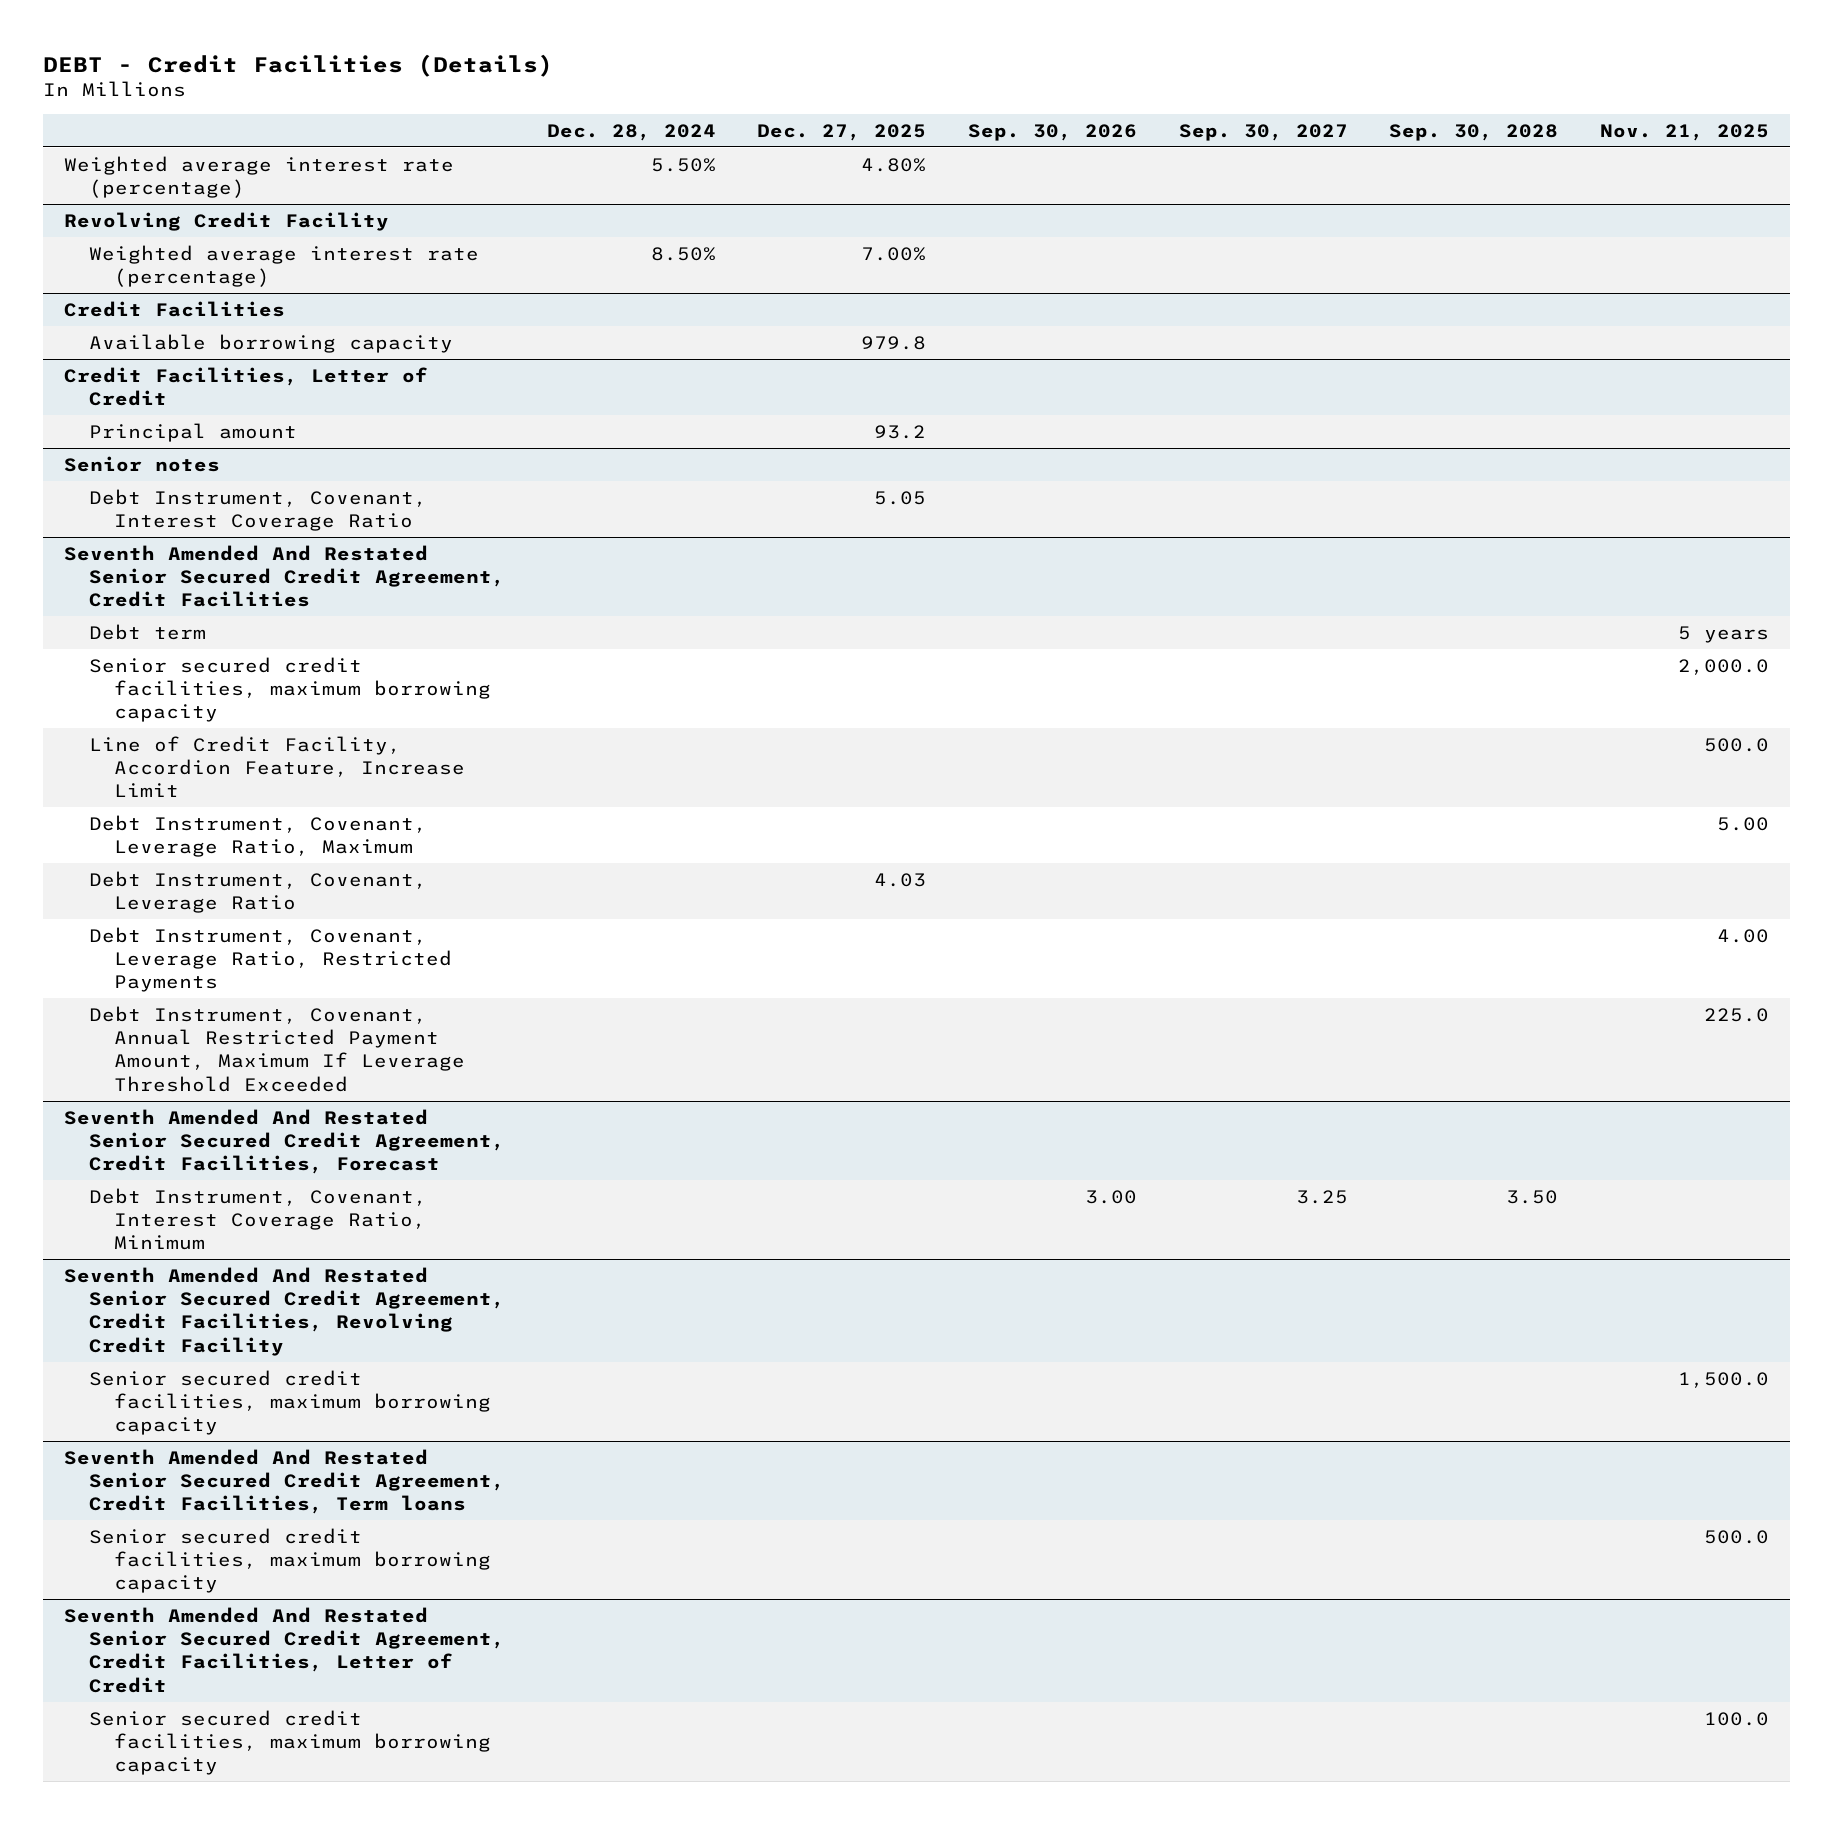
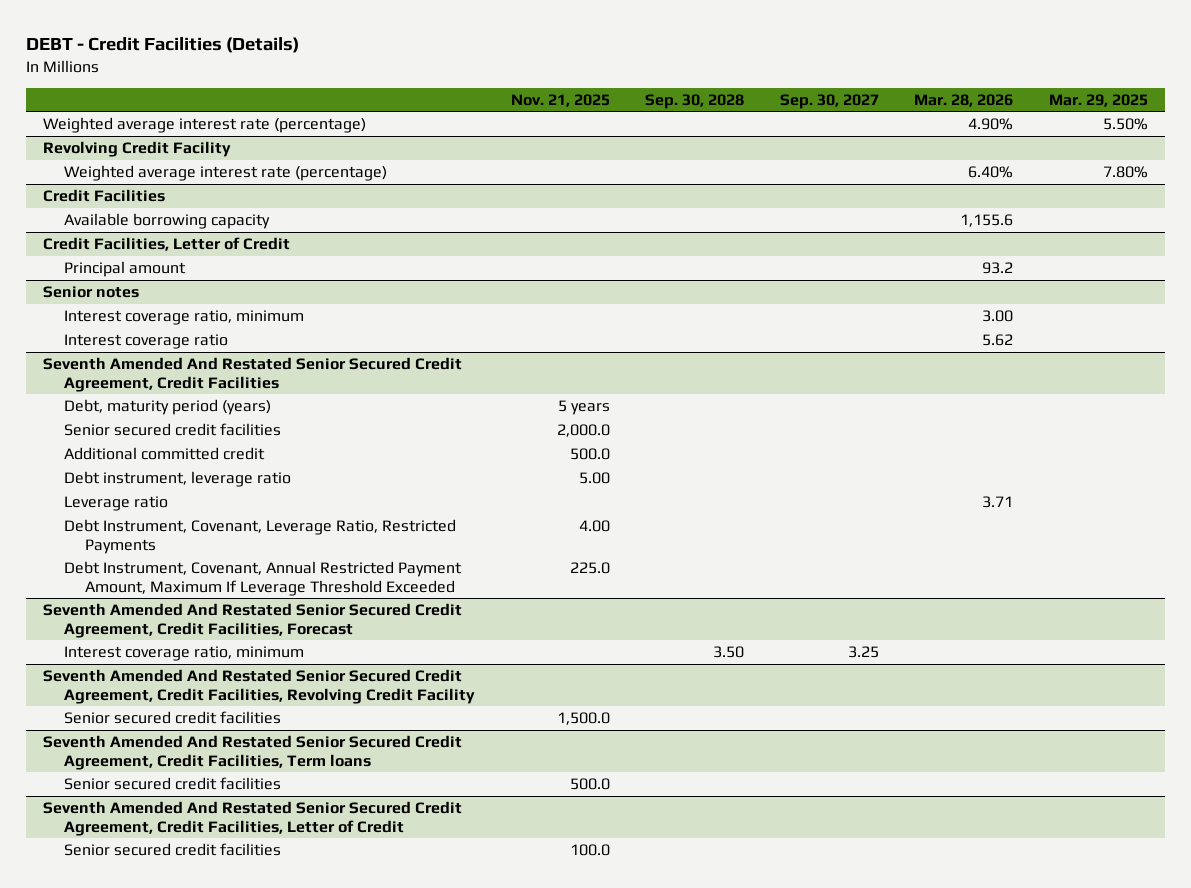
- | Dec. 28, 2024 | Dec. 27, 2025 | Sep. 30, 2026 | Sep. 30, 2027 | Sep. 30, 2028 | Nov. 21, 2025
+ | Nov. 21, 2025 | Sep. 30, 2028 | Sep. 30, 2027 | Mar. 28, 2026 | Mar. 29, 2025
@ Senior notes
- Debt Instrument, Covenant, Interest Coverage Ratio | | 5.05 | | | |
+ Interest coverage ratio, minimum | | | | 3.00 |
+ Interest coverage ratio | | | | 5.62 |
@ Seventh Amended And Restated Senior Secured Credit Agreement, Credit Facilities
- Debt term | | | | | | 5 years
- Senior secured credit facilities, maximum borrowing capacity | | | | | | 2,000.0
- Line of Credit Facility, Accordion Feature, Increase Limit | | | | | | 500.0
- Debt Instrument, Covenant, Leverage Ratio, Maximum | | | | | | 5.00
- Debt Instrument, Covenant, Leverage Ratio | | 4.03 | | | |
+ Debt, maturity period (years) | 5 years | | | |
+ Senior secured credit facilities | 2,000.0 | | | |
+ Additional committed credit | 500.0 | | | |
+ Debt instrument, leverage ratio | 5.00 | | | |
+ Leverage ratio | | | | 3.71 |
@ Seventh Amended And Restated Senior Secured Credit Agreement, Credit Facilities, Forecast
- Debt Instrument, Covenant, Interest Coverage Ratio, Minimum | | | 3.00 | 3.25 | 3.50 |
+ Interest coverage ratio, minimum | | 3.50 | 3.25 | |
@ Seventh Amended And Restated Senior Secured Credit Agreement, Credit Facilities, Revolving Credit Facility
- Senior secured credit facilities, maximum borrowing capacity | | | | | | 1,500.0
+ Senior secured credit facilities | 1,500.0 | | | |
@ Seventh Amended And Restated Senior Secured Credit Agreement, Credit Facilities, Term loans
- Senior secured credit facilities, maximum borrowing capacity | | | | | | 500.0
+ Senior secured credit facilities | 500.0 | | | |
@ Seventh Amended And Restated Senior Secured Credit Agreement, Credit Facilities, Letter of Credit
- Senior secured credit facilities, maximum borrowing capacity | | | | | | 100.0
+ Senior secured credit facilities | 100.0 | | | |

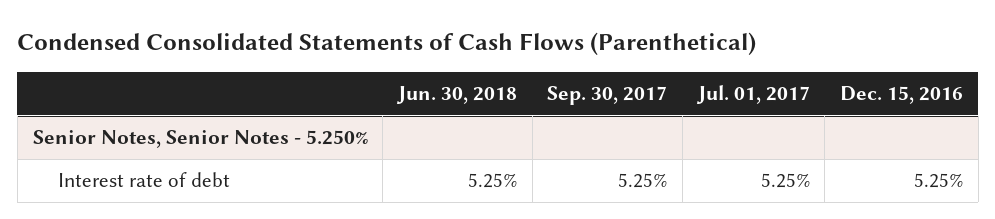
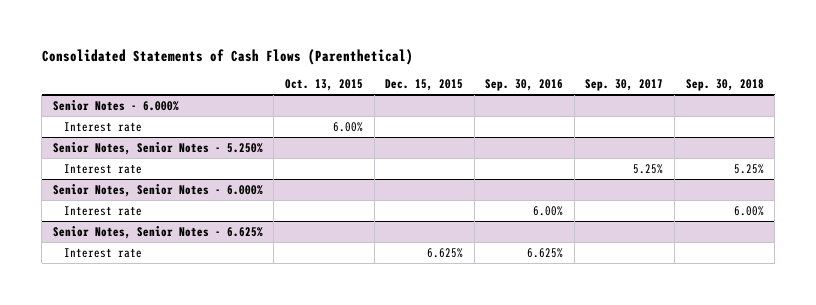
- Condensed Consolidated Statements of Cash Flows (Parenthetical)
+ Consolidated Statements of Cash Flows (Parenthetical)
- | Jun. 30, 2018 | Sep. 30, 2017 | Jul. 01, 2017 | Dec. 15, 2016
+ | Oct. 13, 2015 | Dec. 15, 2015 | Sep. 30, 2016 | Sep. 30, 2017 | Sep. 30, 2018
+ Senior Notes - 6.000%
+ Interest rate | 6.00% | | | |
@ Senior Notes, Senior Notes - 5.250%
- Interest rate of debt | 5.25% | 5.25% | 5.25% | 5.25%
+ Interest rate | | | | 5.25% | 5.25%
+ Senior Notes, Senior Notes - 6.000%
+ Interest rate | | | 6.00% | | 6.00%
+ Senior Notes, Senior Notes - 6.625%
+ Interest rate | | 6.625% | 6.625% | |

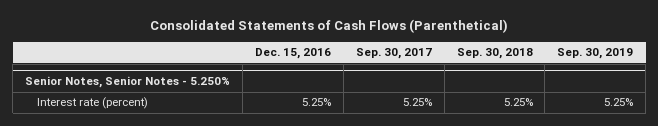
- | Oct. 13, 2015 | Dec. 15, 2015 | Sep. 30, 2016 | Sep. 30, 2017 | Sep. 30, 2018
+ | Dec. 15, 2016 | Sep. 30, 2017 | Sep. 30, 2018 | Sep. 30, 2019
- Senior Notes - 6.000%
- Interest rate | 6.00% | | | |
@ Senior Notes, Senior Notes - 5.250%
- Interest rate | | | | 5.25% | 5.25%
- Senior Notes, Senior Notes - 6.000%
- Interest rate | | | 6.00% | | 6.00%
- Senior Notes, Senior Notes - 6.625%
- Interest rate | | 6.625% | 6.625% | |
@ Senior Notes, Senior Notes - 5.250%
+ Interest rate (percent) | 5.25% | 5.25% | 5.25% | 5.25%

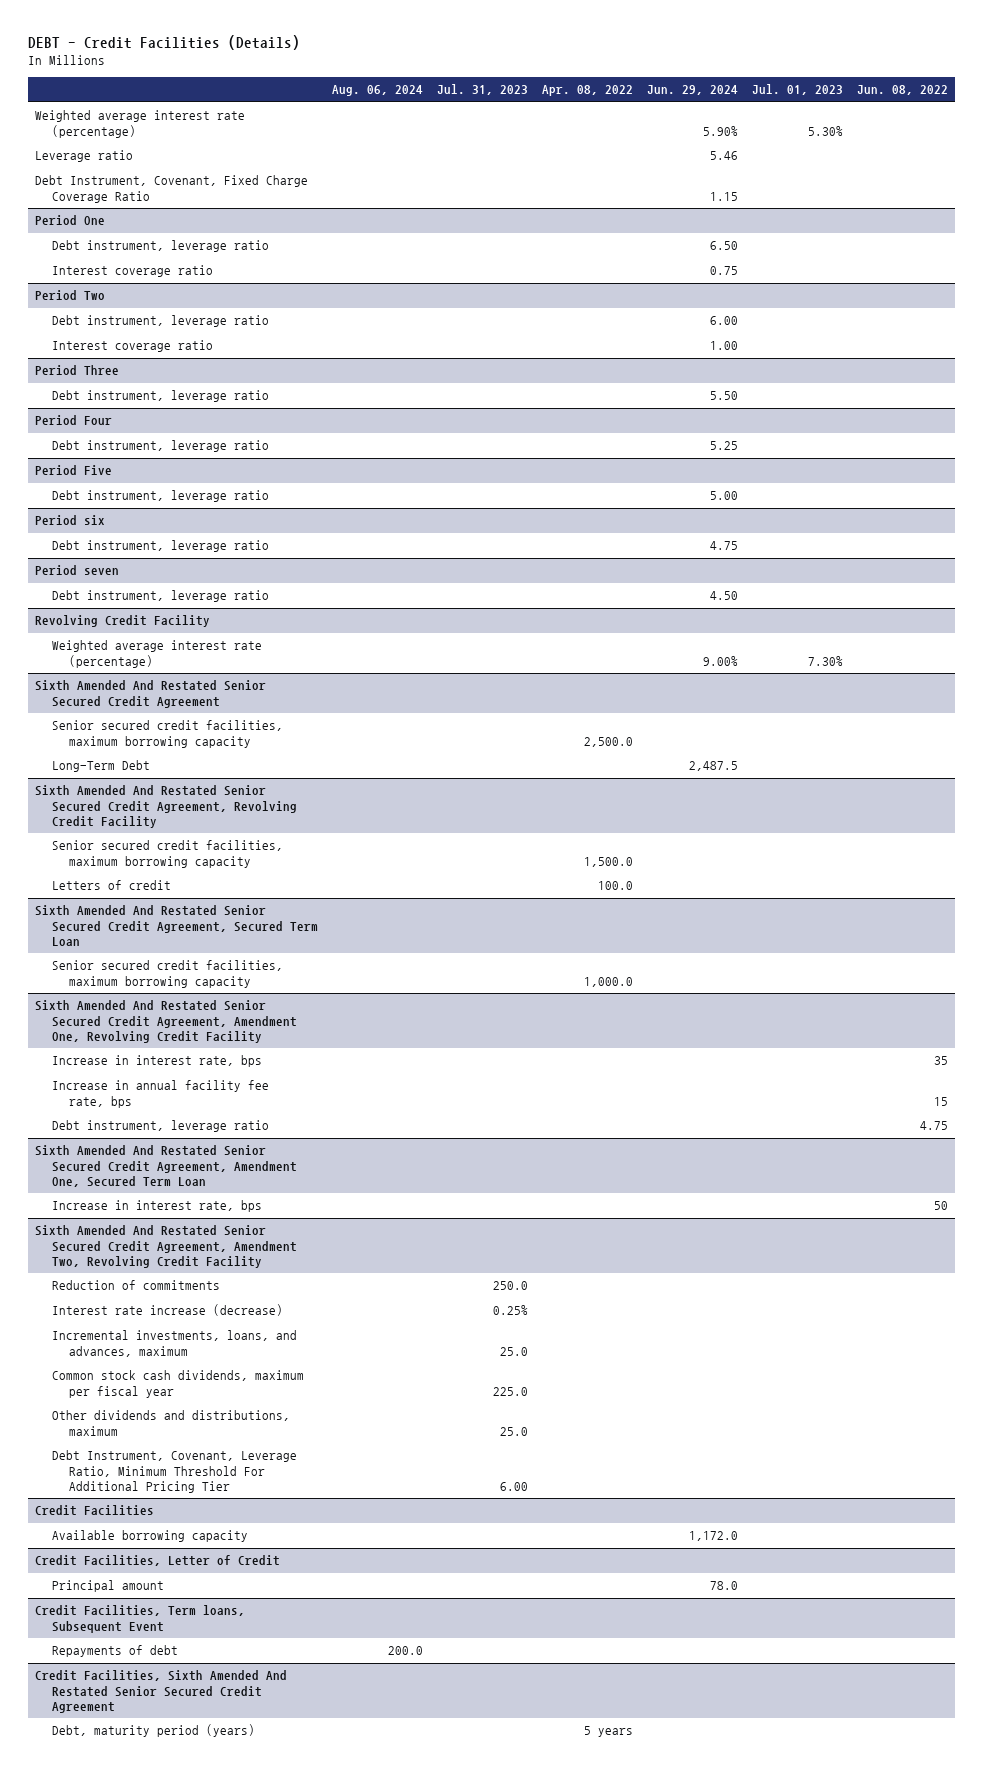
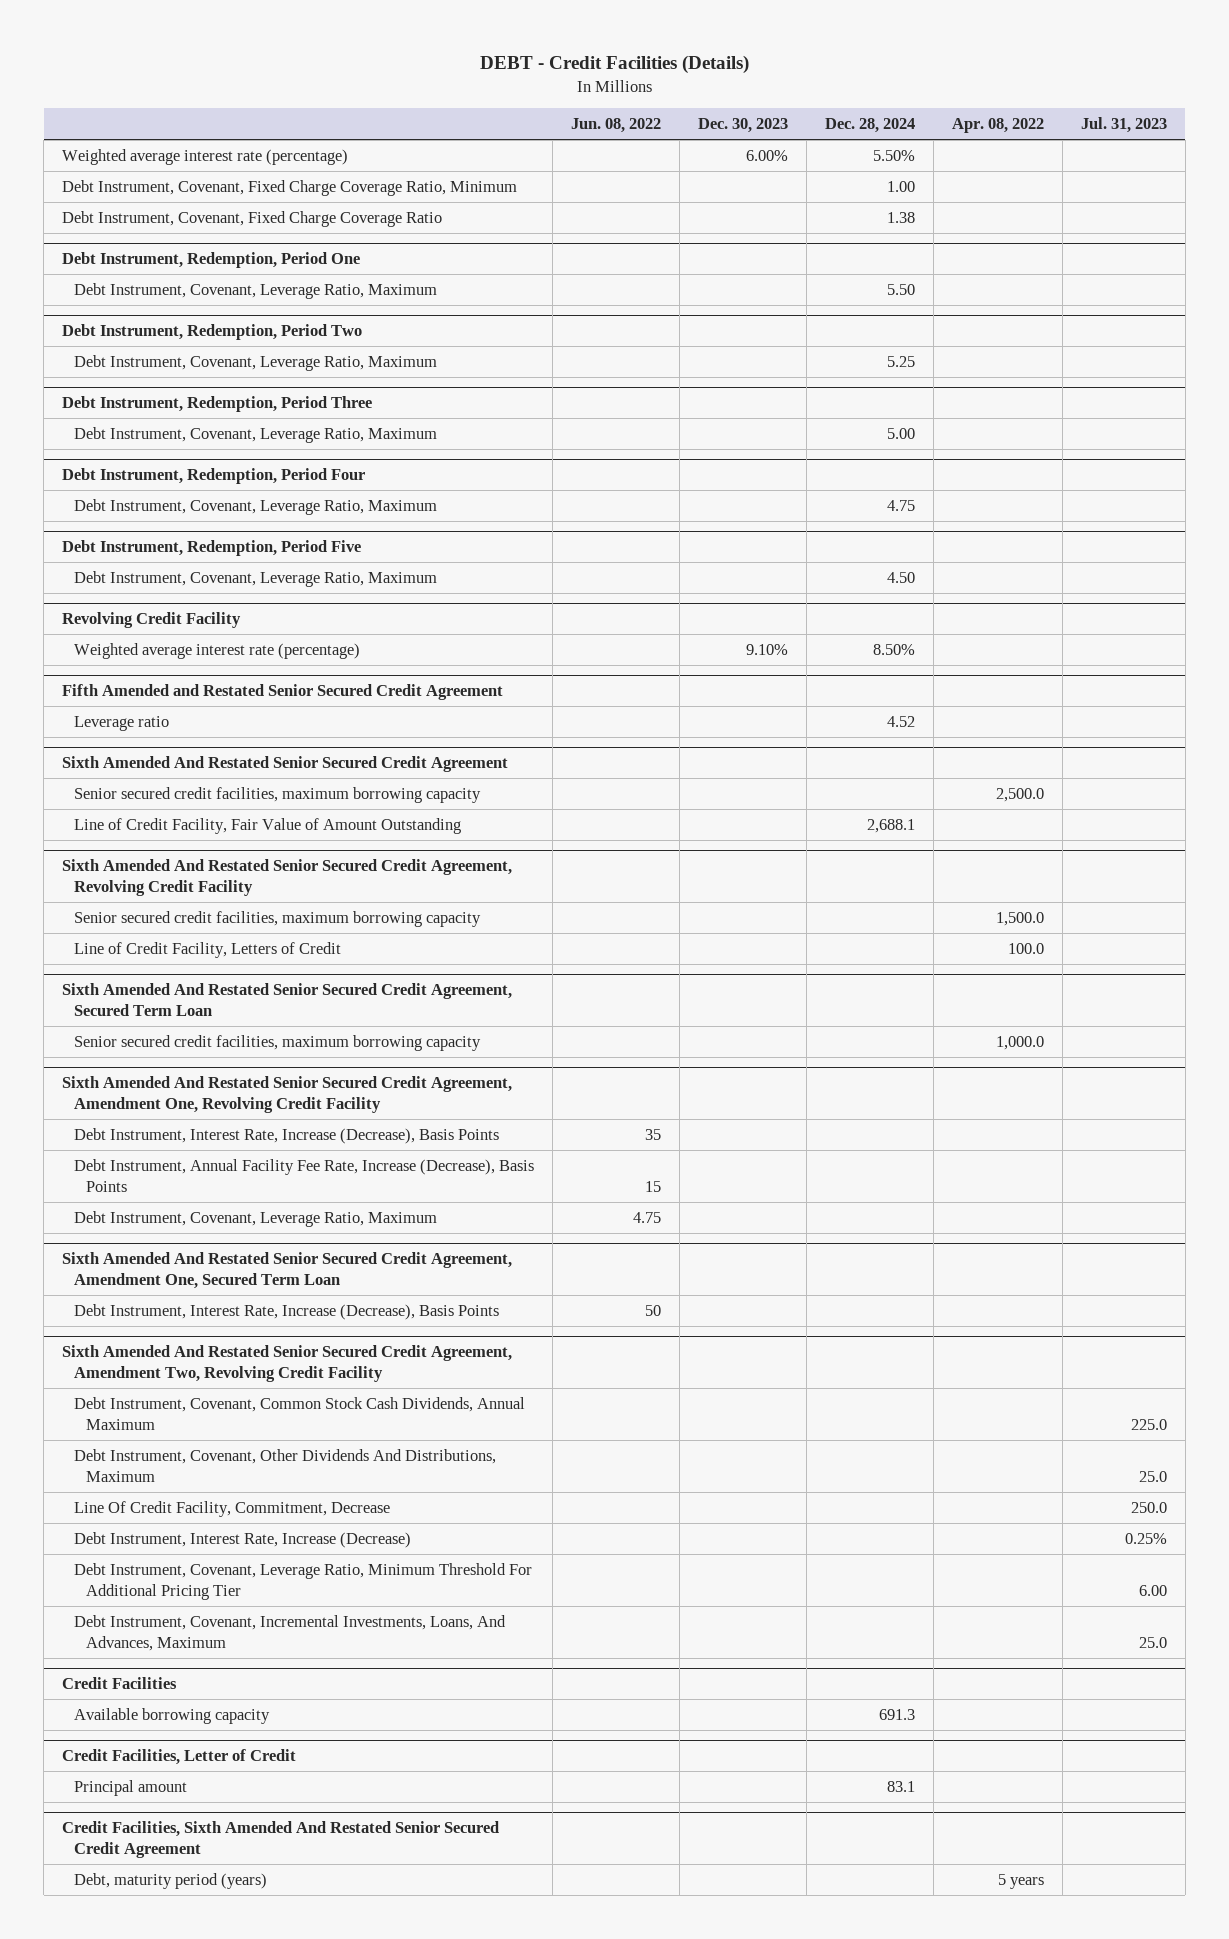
- | Aug. 06, 2024 | Jul. 31, 2023 | Apr. 08, 2022 | Jun. 29, 2024 | Jul. 01, 2023 | Jun. 08, 2022
+ | Jun. 08, 2022 | Dec. 30, 2023 | Dec. 28, 2024 | Apr. 08, 2022 | Jul. 31, 2023
- Leverage ratio | | | | 5.46 | |
+ Debt Instrument, Covenant, Fixed Charge Coverage Ratio, Minimum | | | 1.00 | |
- Period One
- Debt instrument, leverage ratio | | | | 6.50 | |
- Interest coverage ratio | | | | 0.75 | |
- Period Two
- Debt instrument, leverage ratio | | | | 6.00 | |
- Interest coverage ratio | | | | 1.00 | |
- Period Three
- Debt instrument, leverage ratio | | | | 5.50 | |
- Period Four
- Debt instrument, leverage ratio | | | | 5.25 | |
- Period Five
- Debt instrument, leverage ratio | | | | 5.00 | |
- Period six
- Debt instrument, leverage ratio | | | | 4.75 | |
- Period seven
- Debt instrument, leverage ratio | | | | 4.50 | |
+ Debt Instrument, Redemption, Period One
+ Debt Instrument, Covenant, Leverage Ratio, Maximum | | | 5.50 | |
+ Debt Instrument, Redemption, Period Two
+ Debt Instrument, Covenant, Leverage Ratio, Maximum | | | 5.25 | |
+ Debt Instrument, Redemption, Period Three
+ Debt Instrument, Covenant, Leverage Ratio, Maximum | | | 5.00 | |
+ Debt Instrument, Redemption, Period Four
+ Debt Instrument, Covenant, Leverage Ratio, Maximum | | | 4.75 | |
+ Debt Instrument, Redemption, Period Five
+ Debt Instrument, Covenant, Leverage Ratio, Maximum | | | 4.50 | |
+ Fifth Amended and Restated Senior Secured Credit Agreement
+ Leverage ratio | | | 4.52 | |
@ Sixth Amended And Restated Senior Secured Credit Agreement
- Long-Term Debt | | | | 2,487.5 | |
+ Line of Credit Facility, Fair Value of Amount Outstanding | | | 2,688.1 | |
@ Sixth Amended And Restated Senior Secured Credit Agreement, Revolving Credit Facility
- Letters of credit | | | 100.0 | | |
+ Line of Credit Facility, Letters of Credit | | | | 100.0 |
@ Sixth Amended And Restated Senior Secured Credit Agreement, Amendment One, Revolving Credit Facility
- Increase in interest rate, bps | | | | | | 35
- Increase in annual facility fee rate, bps | | | | | | 15
- Debt instrument, leverage ratio | | | | | | 4.75
+ Debt Instrument, Interest Rate, Increase (Decrease), Basis Points | 35 | | | |
+ Debt Instrument, Annual Facility Fee Rate, Increase (Decrease), Basis Points | 15 | | | |
+ Debt Instrument, Covenant, Leverage Ratio, Maximum | 4.75 | | | |
@ Sixth Amended And Restated Senior Secured Credit Agreement, Amendment One, Secured Term Loan
- Increase in interest rate, bps | | | | | | 50
+ Debt Instrument, Interest Rate, Increase (Decrease), Basis Points | 50 | | | |
@ Sixth Amended And Restated Senior Secured Credit Agreement, Amendment Two, Revolving Credit Facility
- Reduction of commitments | | 250.0 | | | |
- Interest rate increase (decrease) | | 0.25% | | | |
- Incremental investments, loans, and advances, maximum | | 25.0 | | | |
- Common stock cash dividends, maximum per fiscal year | | 225.0 | | | |
- Other dividends and distributions, maximum | | 25.0 | | | |
+ Debt Instrument, Covenant, Common Stock Cash Dividends, Annual Maximum | | | | | 225.0
+ Debt Instrument, Covenant, Other Dividends And Distributions, Maximum | | | | | 25.0
+ Line Of Credit Facility, Commitment, Decrease | | | | | 250.0
+ Debt Instrument, Interest Rate, Increase (Decrease) | | | | | 0.25%
+ Debt Instrument, Covenant, Incremental Investments, Loans, And Advances, Maximum | | | | | 25.0
- Credit Facilities, Term loans, Subsequent Event
- Repayments of debt | 200.0 | | | | |

